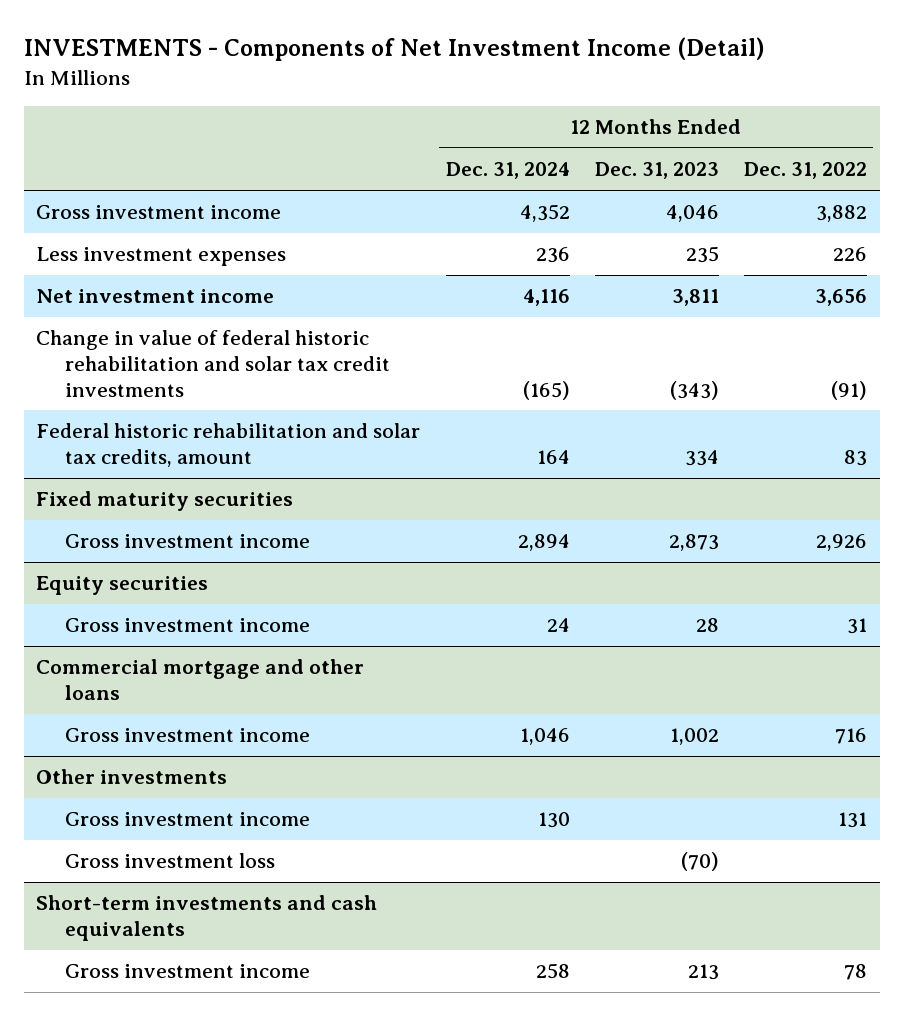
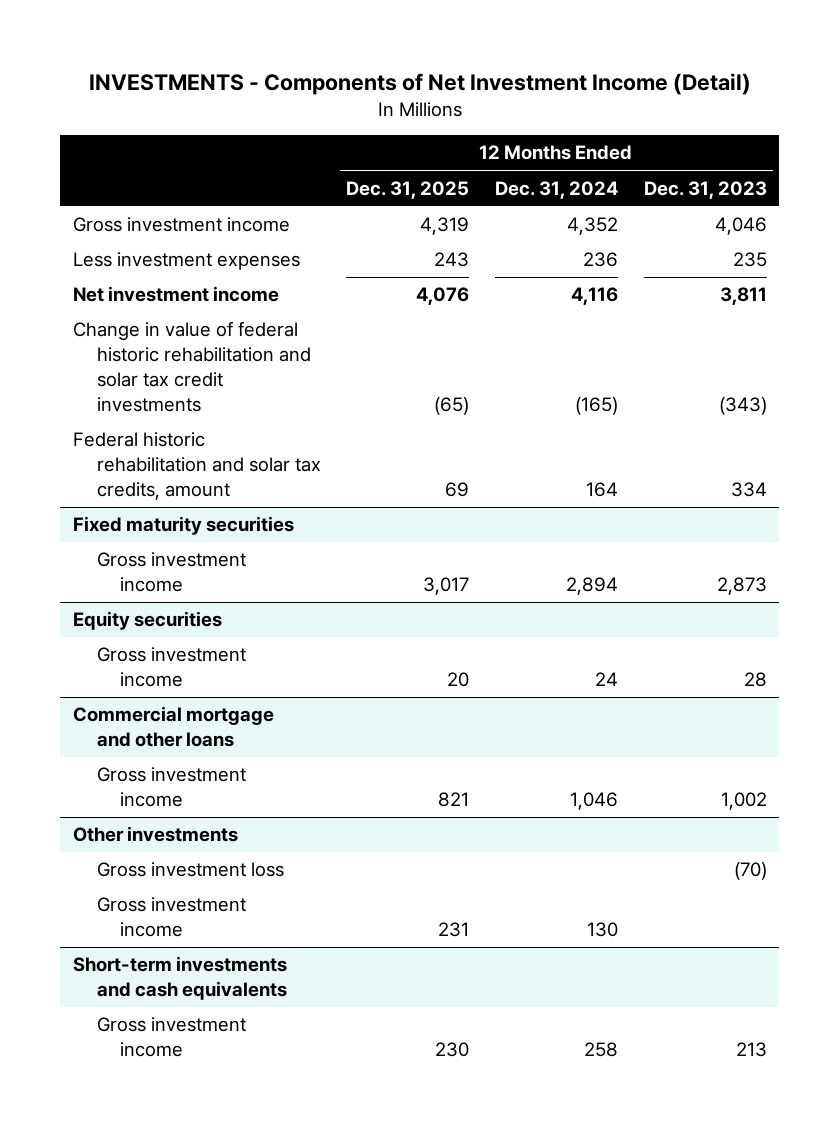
- | 12 Months Ended Dec. 31, 2024 | 12 Months Ended Dec. 31, 2023 | 12 Months Ended Dec. 31, 2022
+ | 12 Months Ended Dec. 31, 2025 | 12 Months Ended Dec. 31, 2024 | 12 Months Ended Dec. 31, 2023
@ Other investments
moved down: Gross investment income | 231 | 130 |

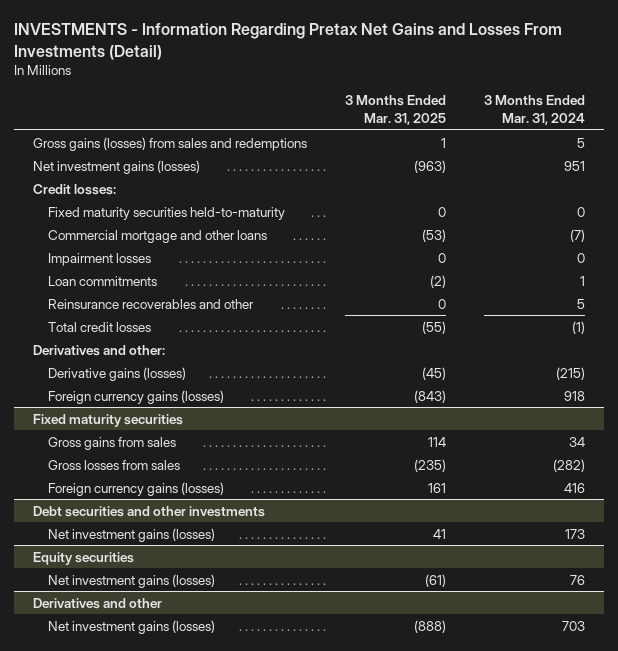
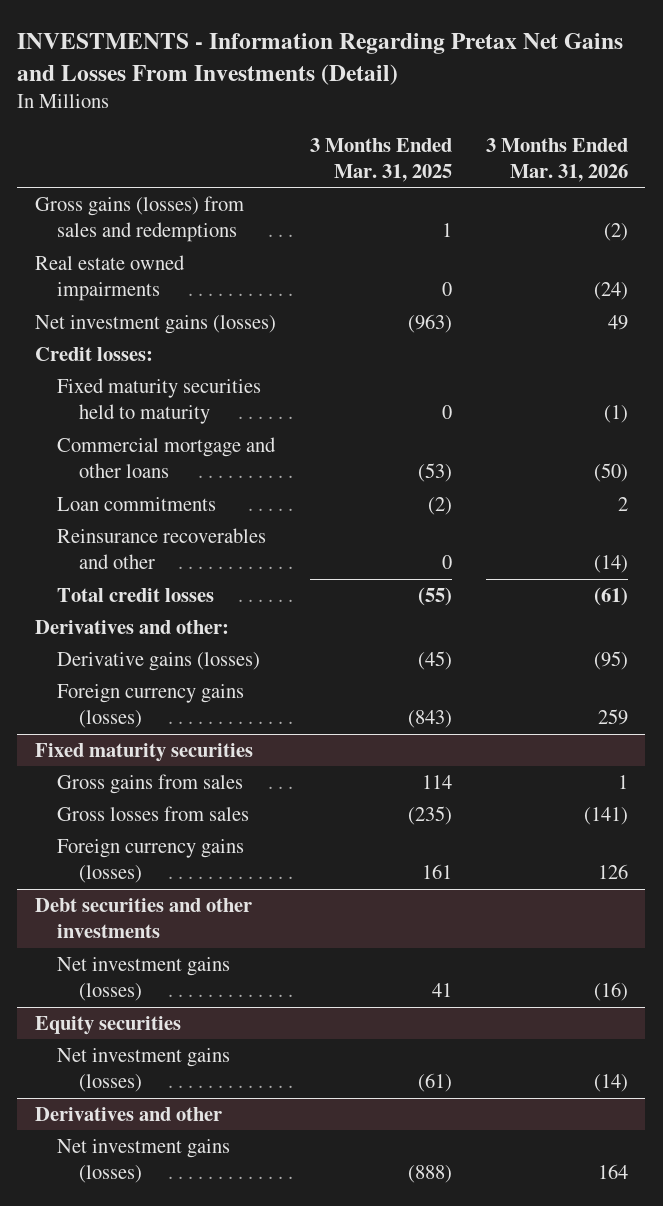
- | 3 Months Ended Mar. 31, 2025 | 3 Months Ended Mar. 31, 2024
+ | 3 Months Ended Mar. 31, 2025 | 3 Months Ended Mar. 31, 2026
+ Real estate owned impairments | 0 | (24)
- Fixed maturity securities held-to-maturity | 0 | 0
+ Fixed maturity securities held to maturity | 0 | (1)
- Impairment losses | 0 | 0

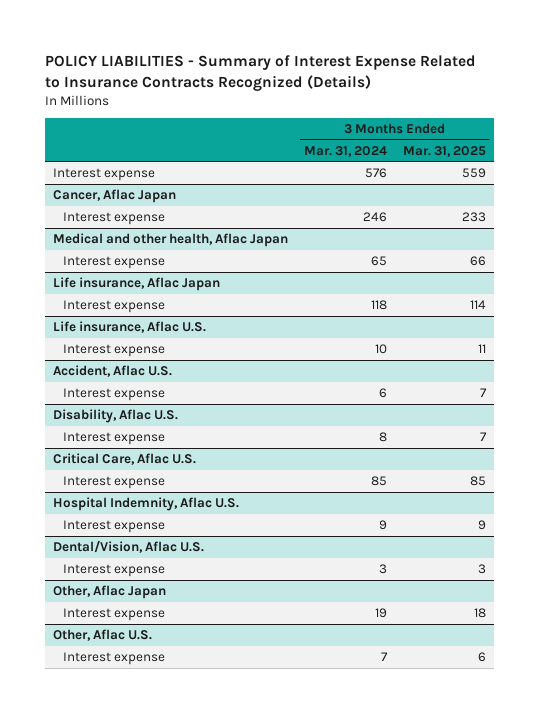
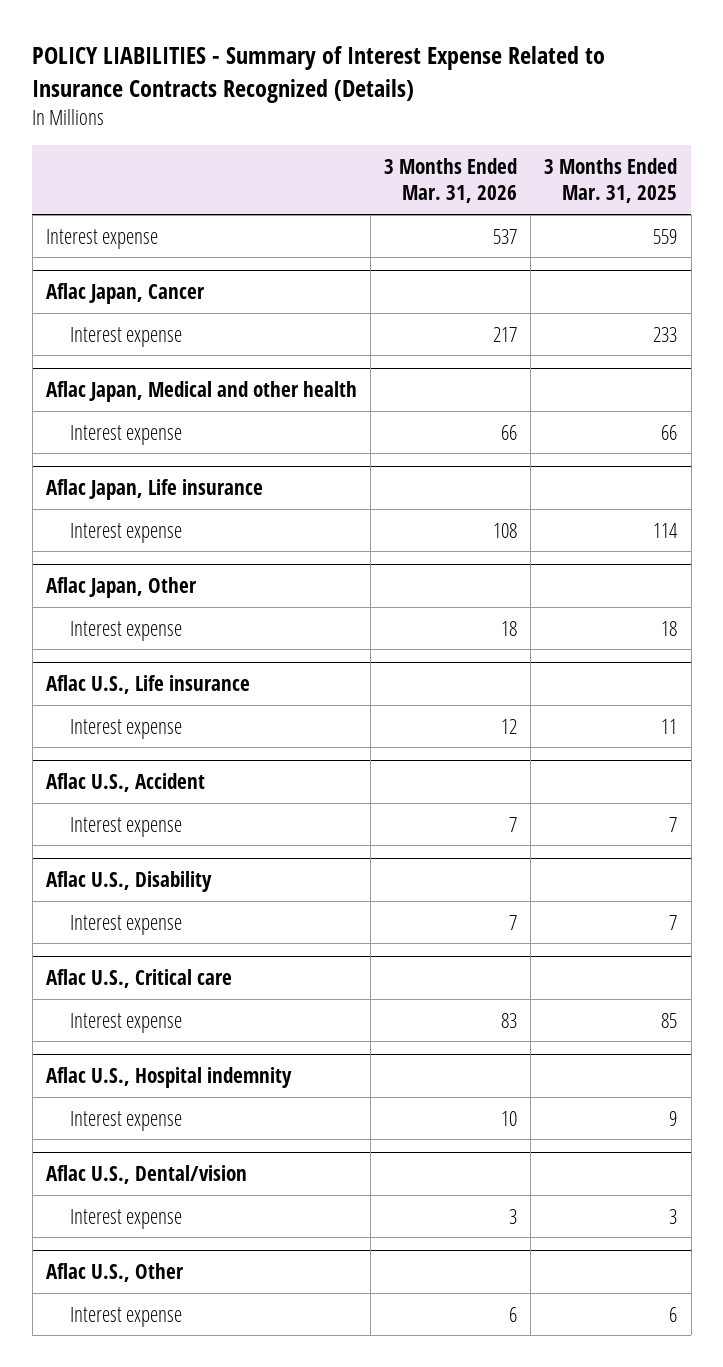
- | 3 Months Ended Mar. 31, 2024 | 3 Months Ended Mar. 31, 2025
+ | 3 Months Ended Mar. 31, 2026 | 3 Months Ended Mar. 31, 2025
- Cancer, Aflac Japan
+ Aflac Japan, Cancer
- Medical and other health, Aflac Japan
+ Aflac Japan, Medical and other health
- Life insurance, Aflac Japan
+ Aflac Japan, Life insurance
- Life insurance, Aflac U.S.
+ Aflac Japan, Other
+ Interest expense | 18 | 18
+ Aflac U.S., Life insurance
- Accident, Aflac U.S.
+ Aflac U.S., Accident
- Disability, Aflac U.S.
+ Aflac U.S., Disability
- Critical Care, Aflac U.S.
+ Aflac U.S., Critical care
- Hospital Indemnity, Aflac U.S.
+ Aflac U.S., Hospital indemnity
- Dental/Vision, Aflac U.S.
+ Aflac U.S., Dental/vision
- Other, Aflac Japan
- Interest expense | 19 | 18
- Other, Aflac U.S.
+ Aflac U.S., Other

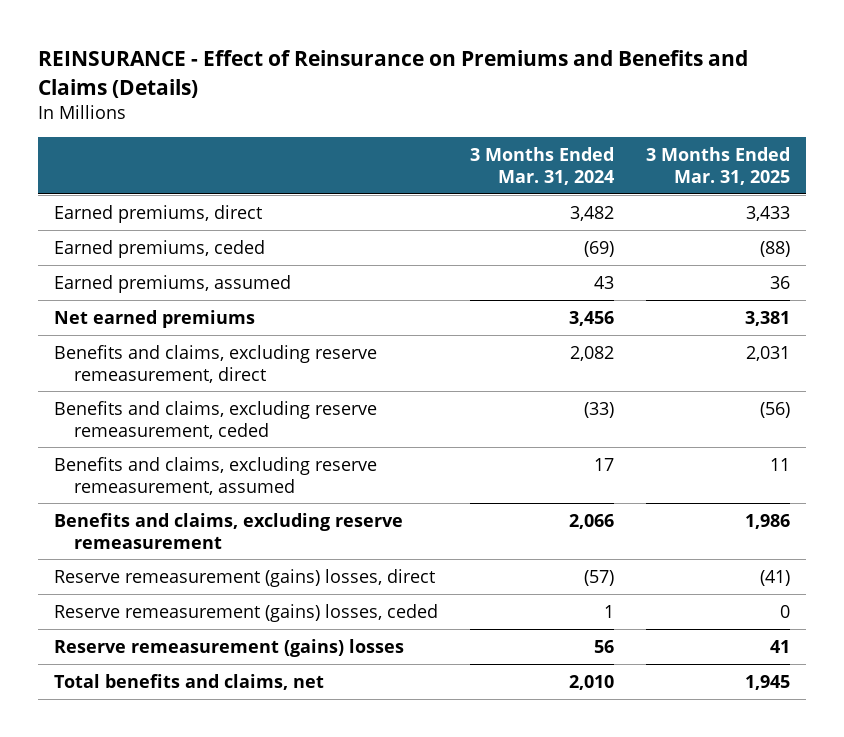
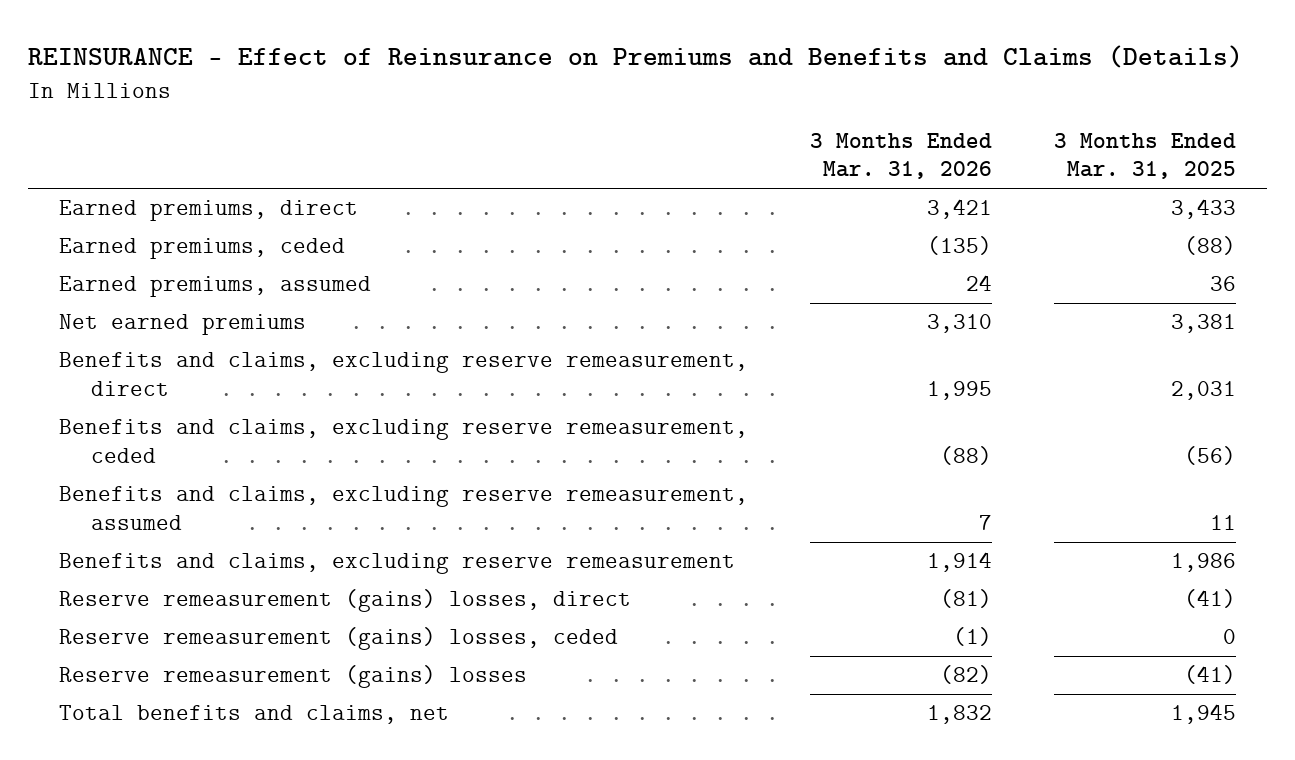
- | 3 Months Ended Mar. 31, 2024 | 3 Months Ended Mar. 31, 2025
+ | 3 Months Ended Mar. 31, 2026 | 3 Months Ended Mar. 31, 2025
- Reserve remeasurement (gains) losses | 56 | 41
+ Reserve remeasurement (gains) losses | (82) | (41)

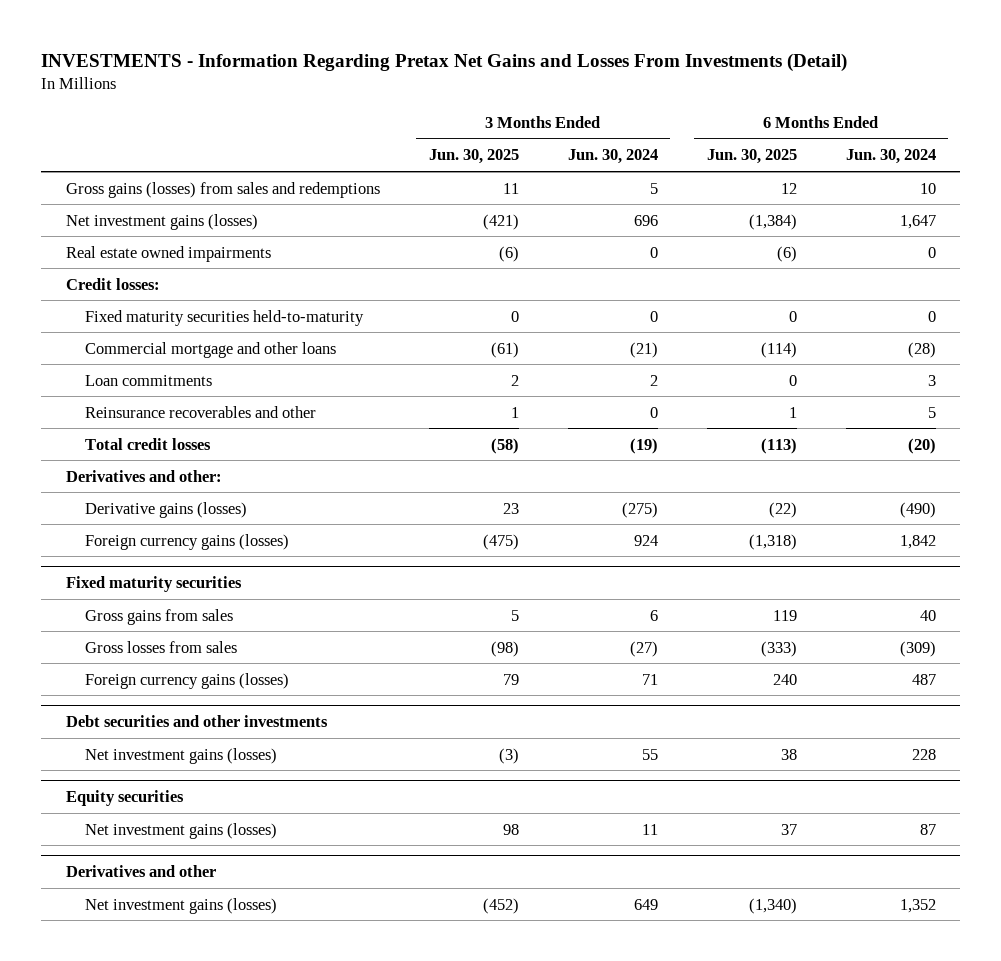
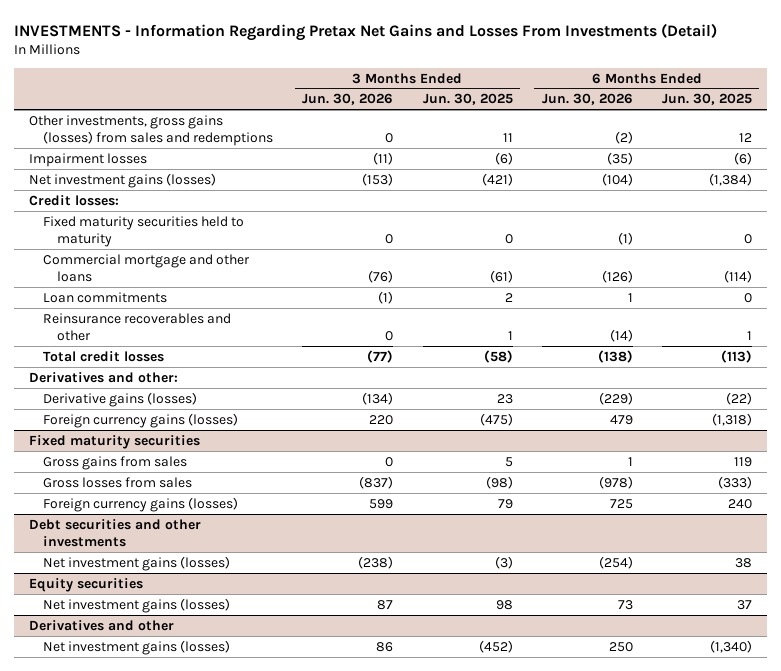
- | 3 Months Ended Jun. 30, 2025 | 3 Months Ended Jun. 30, 2024 | 6 Months Ended Jun. 30, 2025 | 6 Months Ended Jun. 30, 2024
+ | 3 Months Ended Jun. 30, 2026 | 3 Months Ended Jun. 30, 2025 | 6 Months Ended Jun. 30, 2026 | 6 Months Ended Jun. 30, 2025
- Gross gains (losses) from sales and redemptions | 11 | 5 | 12 | 10
+ Other investments, gross gains (losses) from sales and redemptions | 0 | 11 | (2) | 12
+ Impairment losses | (11) | (6) | (35) | (6)
- Real estate owned impairments | (6) | 0 | (6) | 0
- Fixed maturity securities held-to-maturity | 0 | 0 | 0 | 0
+ Fixed maturity securities held to maturity | 0 | 0 | (1) | 0

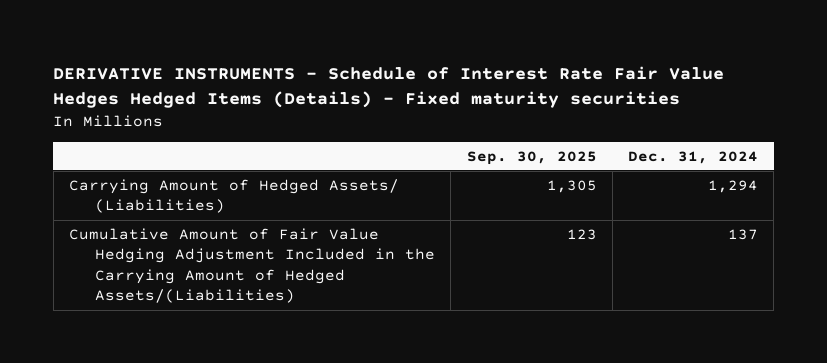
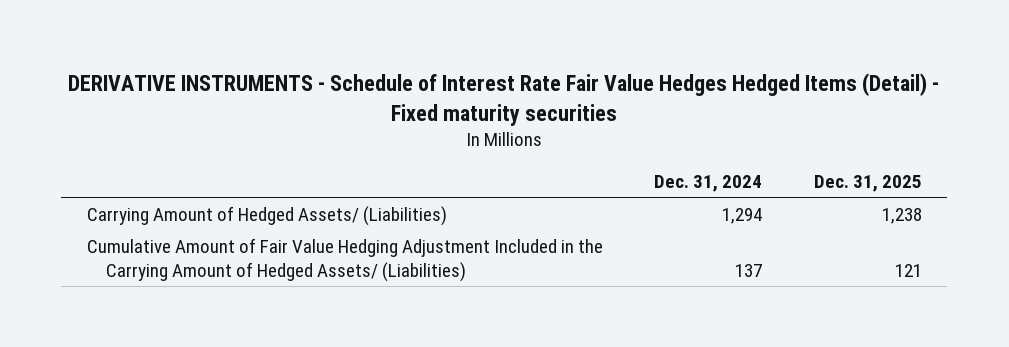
- DERIVATIVE INSTRUMENTS - Schedule of Interest Rate Fair Value Hedges Hedged Items (Details) - Fixed maturity securities
+ DERIVATIVE INSTRUMENTS - Schedule of Interest Rate Fair Value Hedges Hedged Items (Detail) - Fixed maturity securities
- | Sep. 30, 2025 | Dec. 31, 2024
+ | Dec. 31, 2024 | Dec. 31, 2025
- Cumulative Amount of Fair Value Hedging Adjustment Included in the Carrying Amount of Hedged Assets/(Liabilities) | 123 | 137
+ Cumulative Amount of Fair Value Hedging Adjustment Included in the Carrying Amount of Hedged Assets/ (Liabilities) | 137 | 121

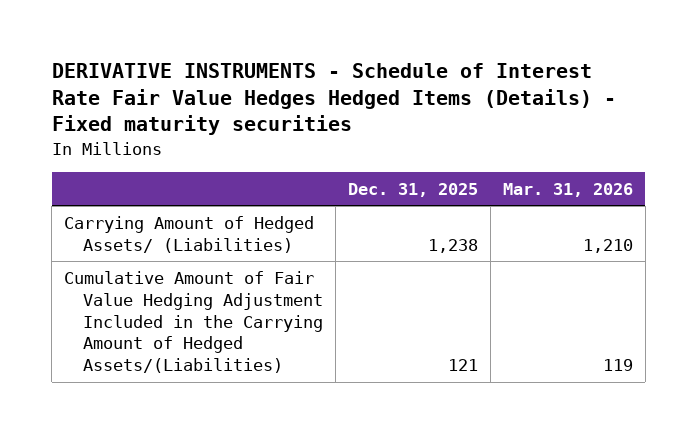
- DERIVATIVE INSTRUMENTS - Schedule of Interest Rate Fair Value Hedges Hedged Items (Detail) - Fixed maturity securities
+ DERIVATIVE INSTRUMENTS - Schedule of Interest Rate Fair Value Hedges Hedged Items (Details) - Fixed maturity securities
- | Dec. 31, 2024 | Dec. 31, 2025
+ | Dec. 31, 2025 | Mar. 31, 2026
- Cumulative Amount of Fair Value Hedging Adjustment Included in the Carrying Amount of Hedged Assets/ (Liabilities) | 137 | 121
+ Cumulative Amount of Fair Value Hedging Adjustment Included in the Carrying Amount of Hedged Assets/(Liabilities) | 121 | 119

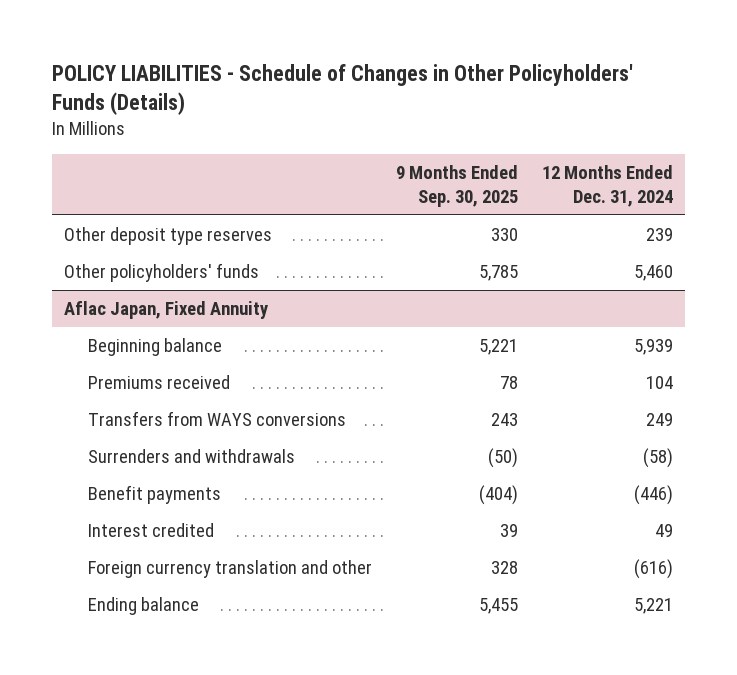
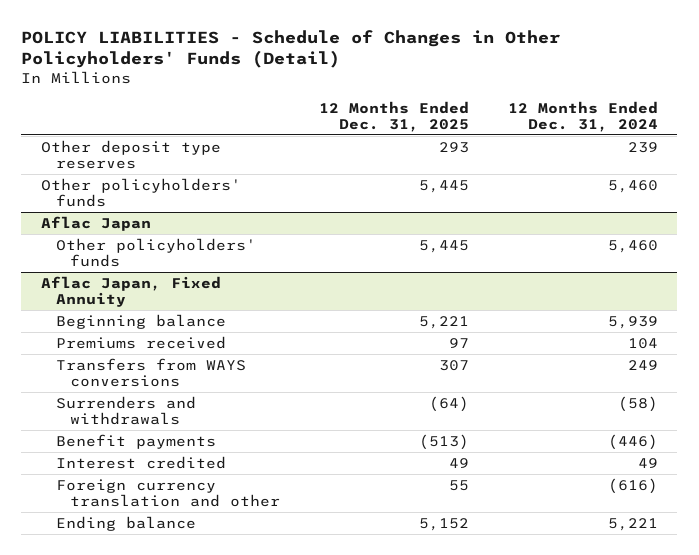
- POLICY LIABILITIES - Schedule of Changes in Other Policyholders' Funds (Details)
+ POLICY LIABILITIES - Schedule of Changes in Other Policyholders' Funds (Detail)
- | 9 Months Ended Sep. 30, 2025 | 12 Months Ended Dec. 31, 2024
+ | 12 Months Ended Dec. 31, 2025 | 12 Months Ended Dec. 31, 2024
+ Aflac Japan
+ Other policyholders' funds | 5,445 | 5,460

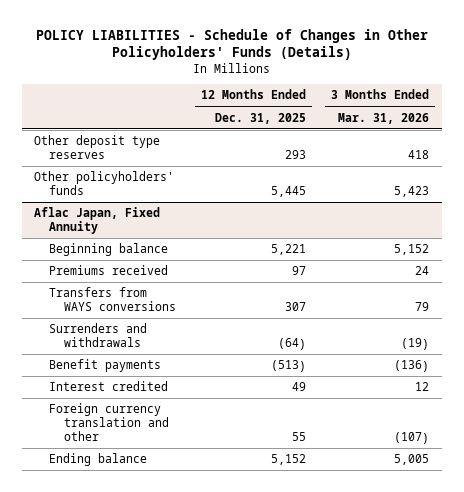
- POLICY LIABILITIES - Schedule of Changes in Other Policyholders' Funds (Detail)
+ POLICY LIABILITIES - Schedule of Changes in Other Policyholders' Funds (Details)
- | 12 Months Ended Dec. 31, 2025 | 12 Months Ended Dec. 31, 2024
+ | 12 Months Ended Dec. 31, 2025 | 3 Months Ended Mar. 31, 2026
- Aflac Japan
- Other policyholders' funds | 5,445 | 5,460

